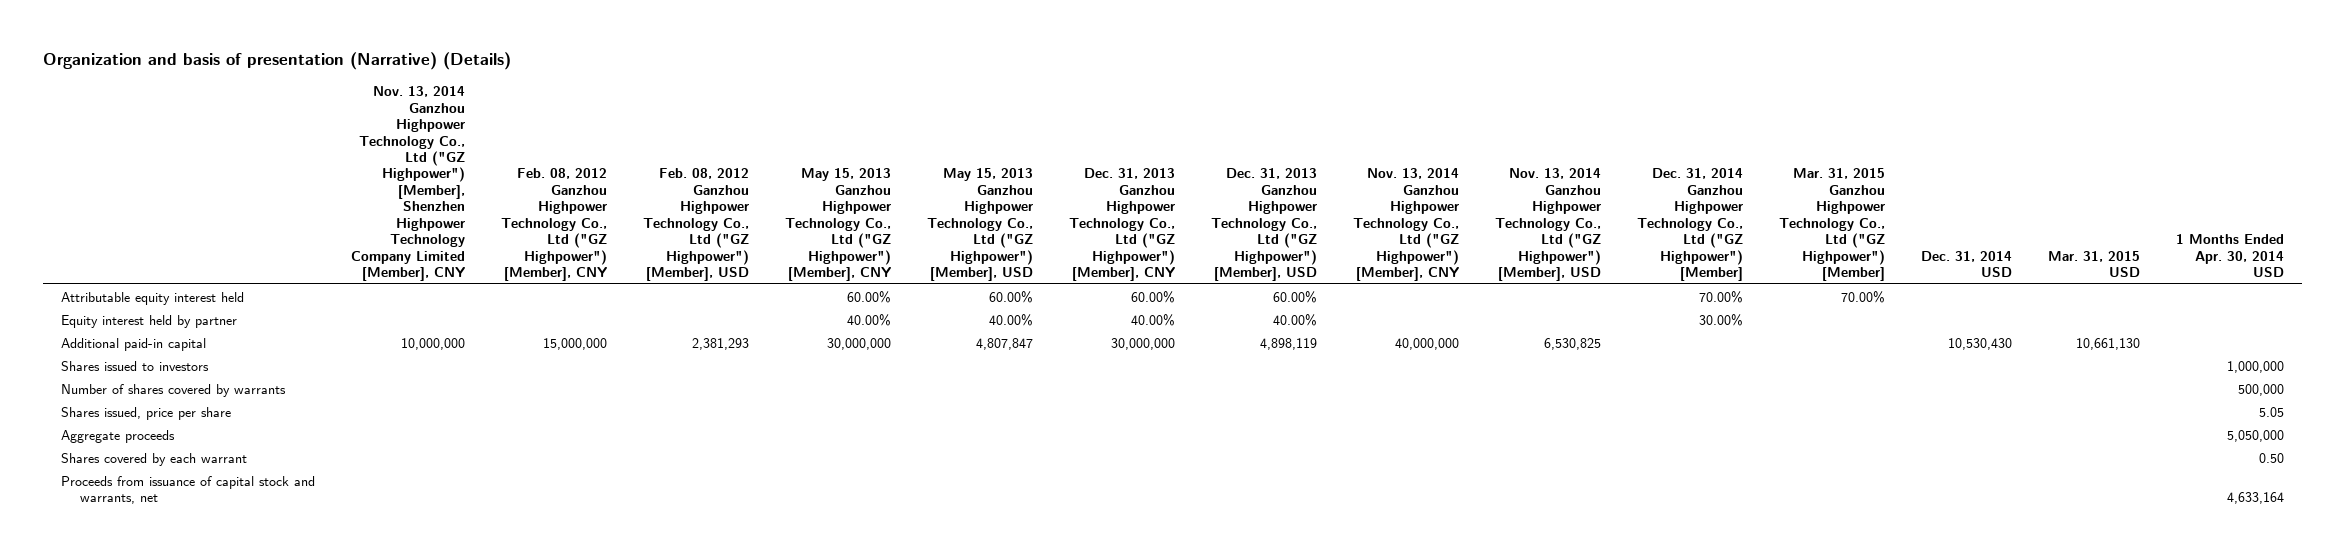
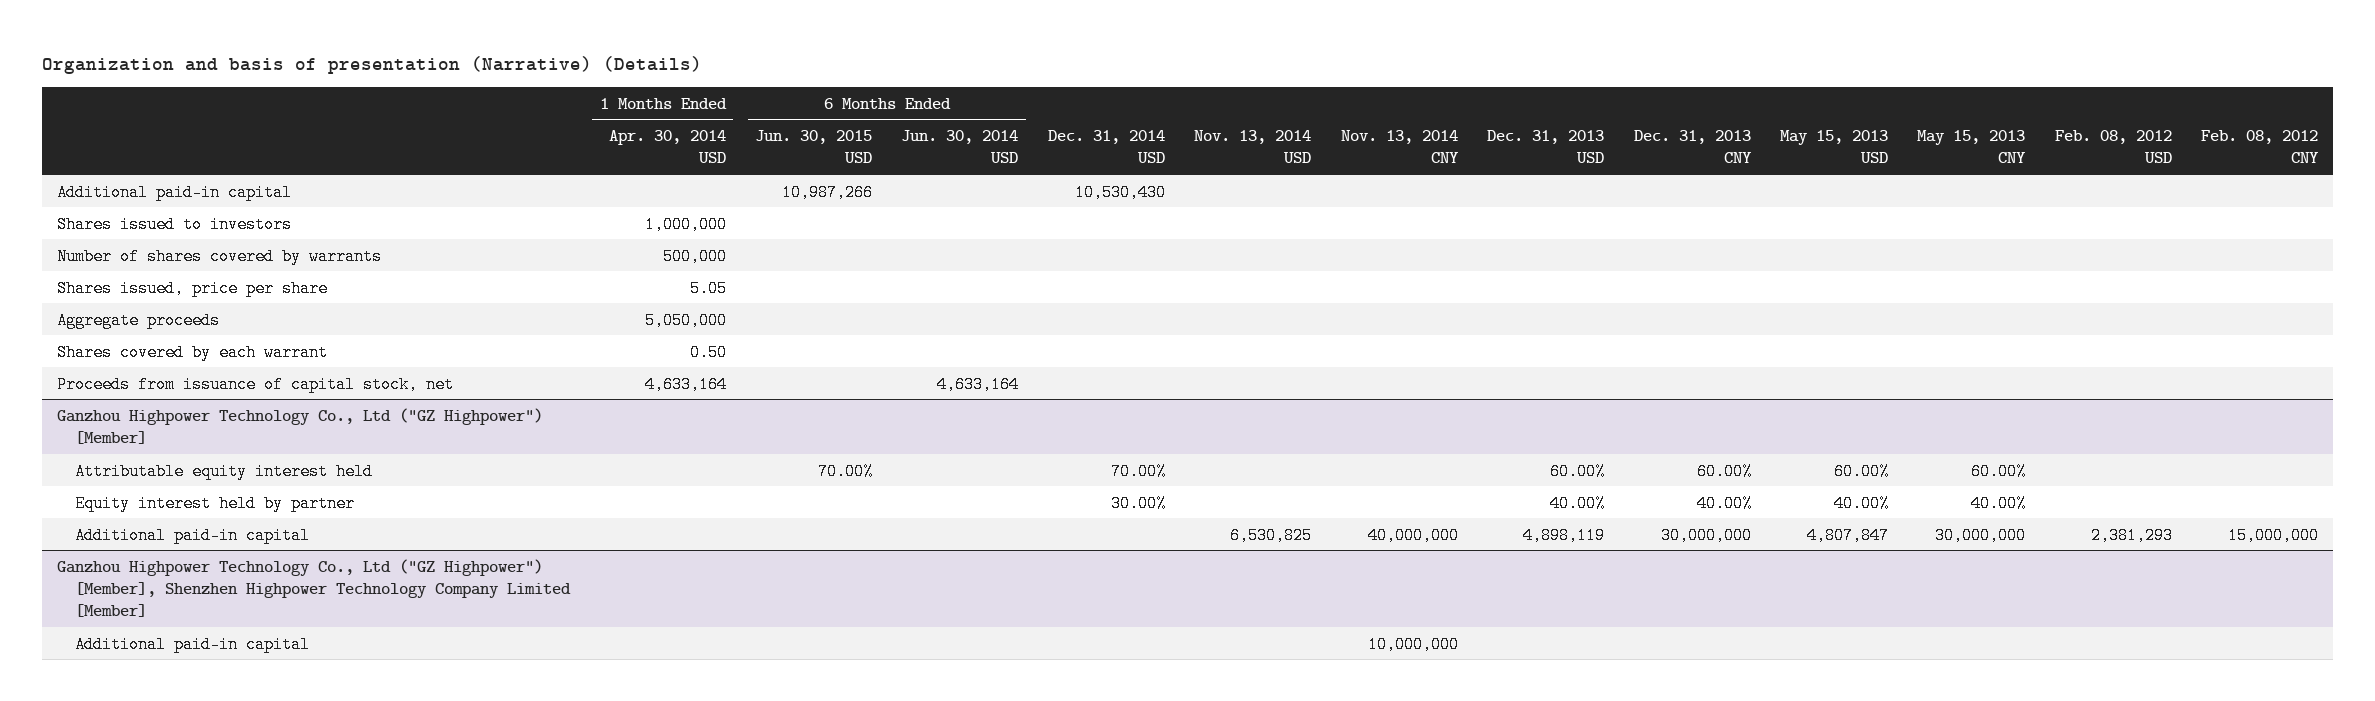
- | Nov. 13, 2014 Ganzhou Highpower Technology Co., Ltd ("GZ Highpower") [Member], Shenzhen Highpower Technology Company Limited [Member], CNY | Feb. 08, 2012 Ganzhou Highpower Technology Co., Ltd ("GZ Highpower") [Member], CNY | Feb. 08, 2012 Ganzhou Highpower Technology Co., Ltd ("GZ Highpower") [Member], USD | May 15, 2013 Ganzhou Highpower Technology Co., Ltd ("GZ Highpower") [Member], CNY | May 15, 2013 Ganzhou Highpower Technology Co., Ltd ("GZ Highpower") [Member], USD | Dec. 31, 2013 Ganzhou Highpower Technology Co., Ltd ("GZ Highpower") [Member], CNY | Dec. 31, 2013 Ganzhou Highpower Technology Co., Ltd ("GZ Highpower") [Member], USD | Nov. 13, 2014 Ganzhou Highpower Technology Co., Ltd ("GZ Highpower") [Member], CNY | Nov. 13, 2014 Ganzhou Highpower Technology Co., Ltd ("GZ Highpower") [Member], USD | Dec. 31, 2014 Ganzhou Highpower Technology Co., Ltd ("GZ Highpower") [Member] | Mar. 31, 2015 Ganzhou Highpower Technology Co., Ltd ("GZ Highpower") [Member] | Dec. 31, 2014 USD | Mar. 31, 2015 USD | 1 Months Ended Apr. 30, 2014 USD
+ | 1 Months Ended Apr. 30, 2014 USD | 6 Months Ended Jun. 30, 2015 USD | 6 Months Ended Jun. 30, 2014 USD | Dec. 31, 2014 USD | Nov. 13, 2014 USD | Nov. 13, 2014 CNY | Dec. 31, 2013 USD | Dec. 31, 2013 CNY | May 15, 2013 USD | May 15, 2013 CNY | Feb. 08, 2012 USD | Feb. 08, 2012 CNY
- Attributable equity interest held | | | | 60.00% | 60.00% | 60.00% | 60.00% | | | 70.00% | 70.00% | | |
- Equity interest held by partner | | | | 40.00% | 40.00% | 40.00% | 40.00% | | | 30.00% | | | |
- Proceeds from issuance of capital stock and warrants, net | | | | | | | | | | | | | | 4,633,164
+ Proceeds from issuance of capital stock, net | 4,633,164 | | 4,633,164 | | | | | | | | |
+ Ganzhou Highpower Technology Co., Ltd ("GZ Highpower") [Member]
+ Attributable equity interest held | | 70.00% | | 70.00% | | | 60.00% | 60.00% | 60.00% | 60.00% | |
+ Equity interest held by partner | | | | 30.00% | | | 40.00% | 40.00% | 40.00% | 40.00% | |
+ Additional paid-in capital | | | | | 6,530,825 | 40,000,000 | 4,898,119 | 30,000,000 | 4,807,847 | 30,000,000 | 2,381,293 | 15,000,000
+ Ganzhou Highpower Technology Co., Ltd ("GZ Highpower") [Member], Shenzhen Highpower Technology Company Limited [Member]
+ Additional paid-in capital | | | | | | 10,000,000 | | | | | |

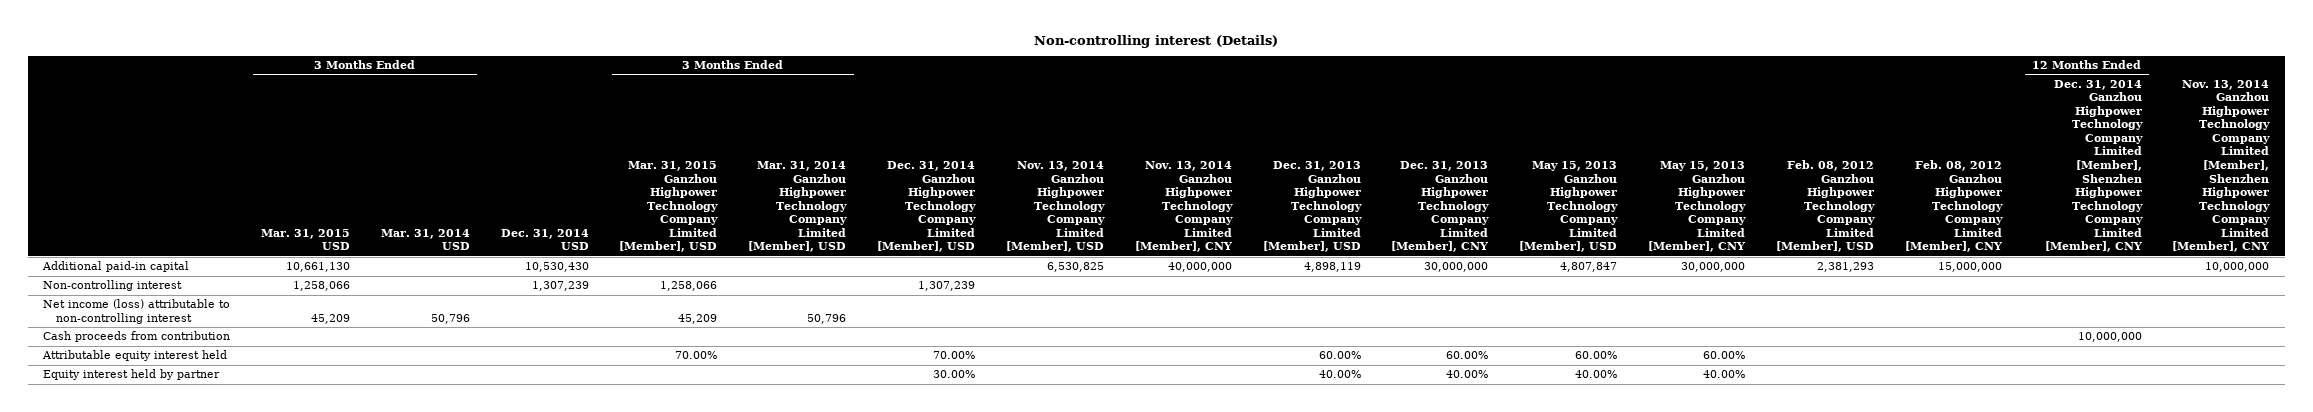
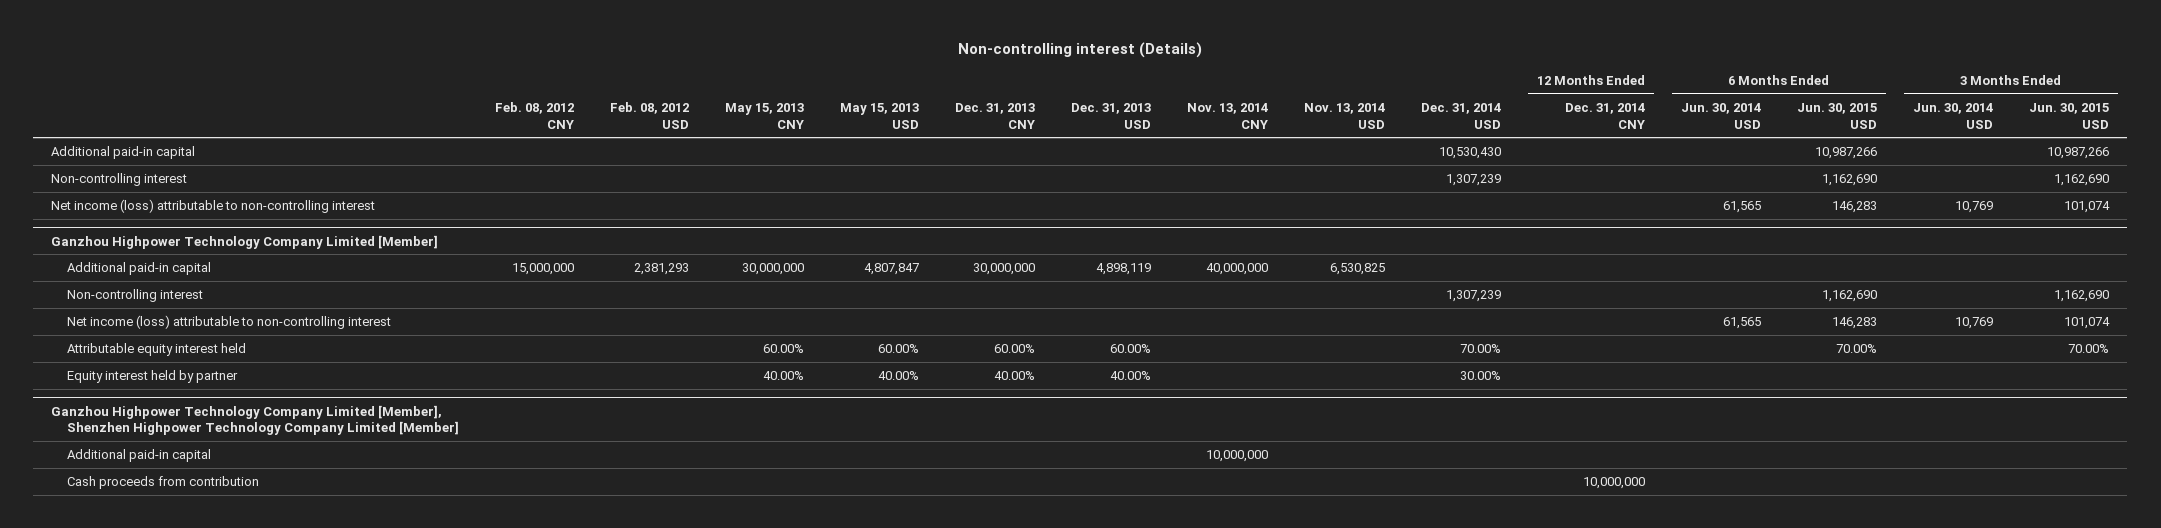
- | 3 Months Ended Mar. 31, 2015 USD | 3 Months Ended Mar. 31, 2014 USD | Dec. 31, 2014 USD | 3 Months Ended Mar. 31, 2015 Ganzhou Highpower Technology Company Limited [Member], USD | 3 Months Ended Mar. 31, 2014 Ganzhou Highpower Technology Company Limited [Member], USD | Dec. 31, 2014 Ganzhou Highpower Technology Company Limited [Member], USD | Nov. 13, 2014 Ganzhou Highpower Technology Company Limited [Member], USD | Nov. 13, 2014 Ganzhou Highpower Technology Company Limited [Member], CNY | Dec. 31, 2013 Ganzhou Highpower Technology Company Limited [Member], USD | Dec. 31, 2013 Ganzhou Highpower Technology Company Limited [Member], CNY | May 15, 2013 Ganzhou Highpower Technology Company Limited [Member], USD | May 15, 2013 Ganzhou Highpower Technology Company Limited [Member], CNY | Feb. 08, 2012 Ganzhou Highpower Technology Company Limited [Member], USD | Feb. 08, 2012 Ganzhou Highpower Technology Company Limited [Member], CNY | 12 Months Ended Dec. 31, 2014 Ganzhou Highpower Technology Company Limited [Member], Shenzhen Highpower Technology Company Limited [Member], CNY | Nov. 13, 2014 Ganzhou Highpower Technology Company Limited [Member], Shenzhen Highpower Technology Company Limited [Member], CNY
+ | Feb. 08, 2012 CNY | Feb. 08, 2012 USD | May 15, 2013 CNY | May 15, 2013 USD | Dec. 31, 2013 CNY | Dec. 31, 2013 USD | Nov. 13, 2014 CNY | Nov. 13, 2014 USD | Dec. 31, 2014 USD | 12 Months Ended Dec. 31, 2014 CNY | 6 Months Ended Jun. 30, 2014 USD | 6 Months Ended Jun. 30, 2015 USD | 3 Months Ended Jun. 30, 2014 USD | 3 Months Ended Jun. 30, 2015 USD
- Cash proceeds from contribution | | | | | | | | | | | | | | | 10,000,000 |
- Attributable equity interest held | | | | 70.00% | | 70.00% | | | 60.00% | 60.00% | 60.00% | 60.00% | | | |
- Equity interest held by partner | | | | | | 30.00% | | | 40.00% | 40.00% | 40.00% | 40.00% | | | |
+ Ganzhou Highpower Technology Company Limited [Member]
+ Additional paid-in capital | 15,000,000 | 2,381,293 | 30,000,000 | 4,807,847 | 30,000,000 | 4,898,119 | 40,000,000 | 6,530,825 | | | | | |
+ Non-controlling interest | | | | | | | | | 1,307,239 | | | 1,162,690 | | 1,162,690
+ Net income (loss) attributable to non-controlling interest | | | | | | | | | | | 61,565 | 146,283 | 10,769 | 101,074
+ Attributable equity interest held | | | 60.00% | 60.00% | 60.00% | 60.00% | | | 70.00% | | | 70.00% | | 70.00%
+ Equity interest held by partner | | | 40.00% | 40.00% | 40.00% | 40.00% | | | 30.00% | | | | |
+ Ganzhou Highpower Technology Company Limited [Member], Shenzhen Highpower Technology Company Limited [Member]
+ Additional paid-in capital | | | | | | | 10,000,000 | | | | | | |
+ Cash proceeds from contribution | | | | | | | | | | 10,000,000 | | | |

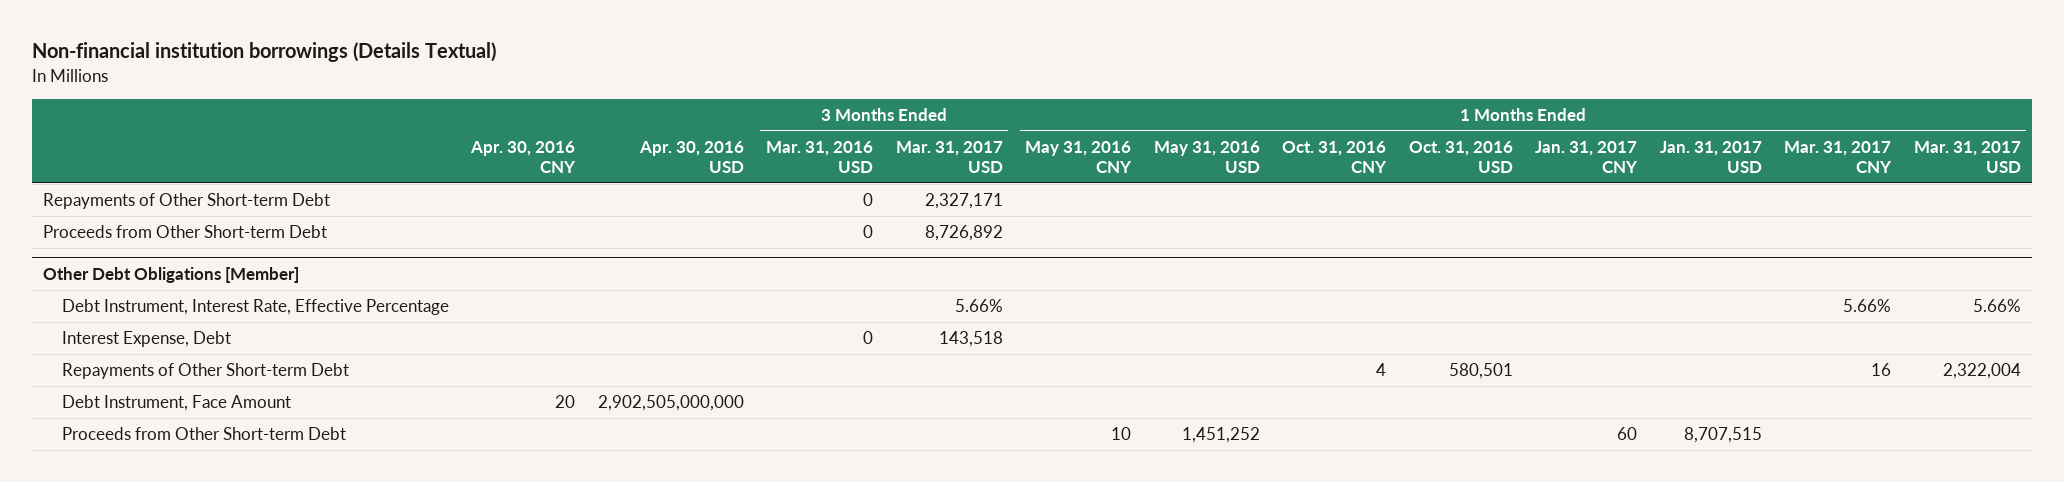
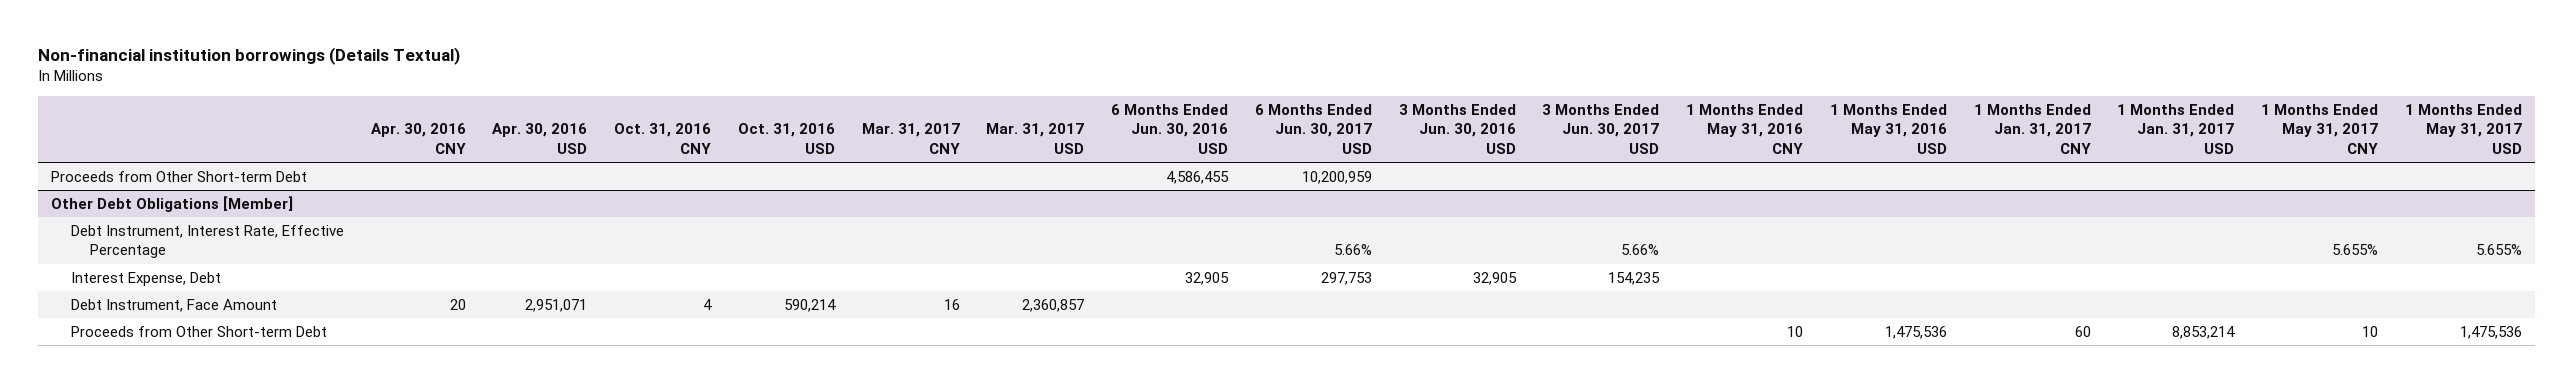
- | Apr. 30, 2016 CNY | Apr. 30, 2016 USD | 3 Months Ended Mar. 31, 2016 USD | 3 Months Ended Mar. 31, 2017 USD | 1 Months Ended May 31, 2016 CNY | 1 Months Ended May 31, 2016 USD | 1 Months Ended Oct. 31, 2016 CNY | 1 Months Ended Oct. 31, 2016 USD | 1 Months Ended Jan. 31, 2017 CNY | 1 Months Ended Jan. 31, 2017 USD | 1 Months Ended Mar. 31, 2017 CNY | 1 Months Ended Mar. 31, 2017 USD
+ | Apr. 30, 2016 CNY | Apr. 30, 2016 USD | Oct. 31, 2016 CNY | Oct. 31, 2016 USD | Mar. 31, 2017 CNY | Mar. 31, 2017 USD | 6 Months Ended Jun. 30, 2016 USD | 6 Months Ended Jun. 30, 2017 USD | 3 Months Ended Jun. 30, 2016 USD | 3 Months Ended Jun. 30, 2017 USD | 1 Months Ended May 31, 2016 CNY | 1 Months Ended May 31, 2016 USD | 1 Months Ended Jan. 31, 2017 CNY | 1 Months Ended Jan. 31, 2017 USD | 1 Months Ended May 31, 2017 CNY | 1 Months Ended May 31, 2017 USD
- Repayments of Other Short-term Debt | | | 0 | 2,327,171 | | | | | | | |
@ Other Debt Obligations [Member]
- Repayments of Other Short-term Debt | | | | | | | 4 | 580,501 | | | 16 | 2,322,004
- Debt Instrument, Face Amount | 20 | 2,902,505,000,000 | | | | | | | | | |
- Proceeds from Other Short-term Debt | | | | | 10 | 1,451,252 | | | 60 | 8,707,515 | |
+ Debt Instrument, Face Amount | 20 | 2,951,071 | 4 | 590,214 | 16 | 2,360,857 | | | | | | | | | |
+ Proceeds from Other Short-term Debt | | | | | | | | | | | 10 | 1,475,536 | 60 | 8,853,214 | 10 | 1,475,536

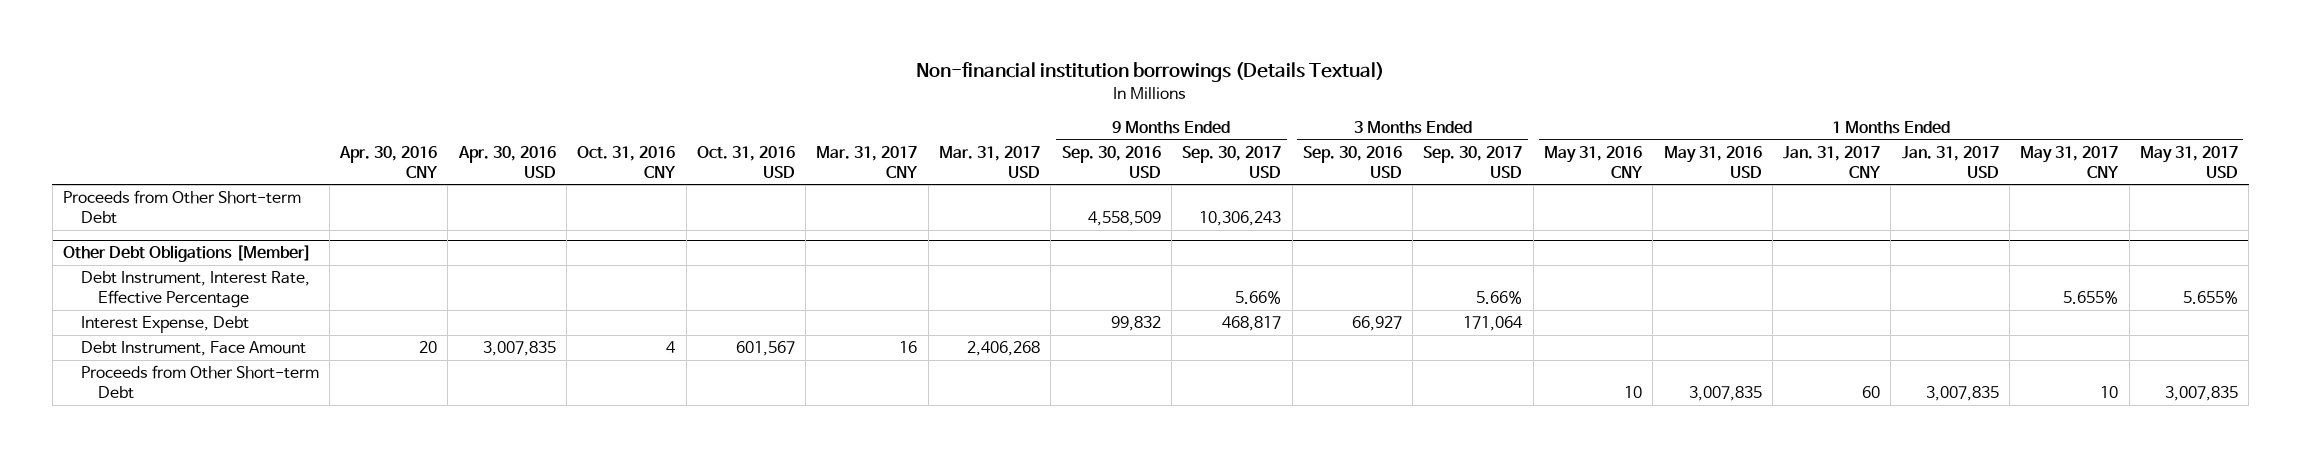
- | Apr. 30, 2016 CNY | Apr. 30, 2016 USD | Oct. 31, 2016 CNY | Oct. 31, 2016 USD | Mar. 31, 2017 CNY | Mar. 31, 2017 USD | 6 Months Ended Jun. 30, 2016 USD | 6 Months Ended Jun. 30, 2017 USD | 3 Months Ended Jun. 30, 2016 USD | 3 Months Ended Jun. 30, 2017 USD | 1 Months Ended May 31, 2016 CNY | 1 Months Ended May 31, 2016 USD | 1 Months Ended Jan. 31, 2017 CNY | 1 Months Ended Jan. 31, 2017 USD | 1 Months Ended May 31, 2017 CNY | 1 Months Ended May 31, 2017 USD
+ | Apr. 30, 2016 CNY | Apr. 30, 2016 USD | Oct. 31, 2016 CNY | Oct. 31, 2016 USD | Mar. 31, 2017 CNY | Mar. 31, 2017 USD | 9 Months Ended Sep. 30, 2016 USD | 9 Months Ended Sep. 30, 2017 USD | 3 Months Ended Sep. 30, 2016 USD | 3 Months Ended Sep. 30, 2017 USD | 1 Months Ended May 31, 2016 CNY | 1 Months Ended May 31, 2016 USD | 1 Months Ended Jan. 31, 2017 CNY | 1 Months Ended Jan. 31, 2017 USD | 1 Months Ended May 31, 2017 CNY | 1 Months Ended May 31, 2017 USD
@ Other Debt Obligations [Member]
- Debt Instrument, Face Amount | 20 | 2,951,071 | 4 | 590,214 | 16 | 2,360,857 | | | | | | | | | |
- Proceeds from Other Short-term Debt | | | | | | | | | | | 10 | 1,475,536 | 60 | 8,853,214 | 10 | 1,475,536
+ Debt Instrument, Face Amount | 20 | 3,007,835 | 4 | 601,567 | 16 | 2,406,268 | | | | | | | | | |
+ Proceeds from Other Short-term Debt | | | | | | | | | | | 10 | 3,007,835 | 60 | 3,007,835 | 10 | 3,007,835

